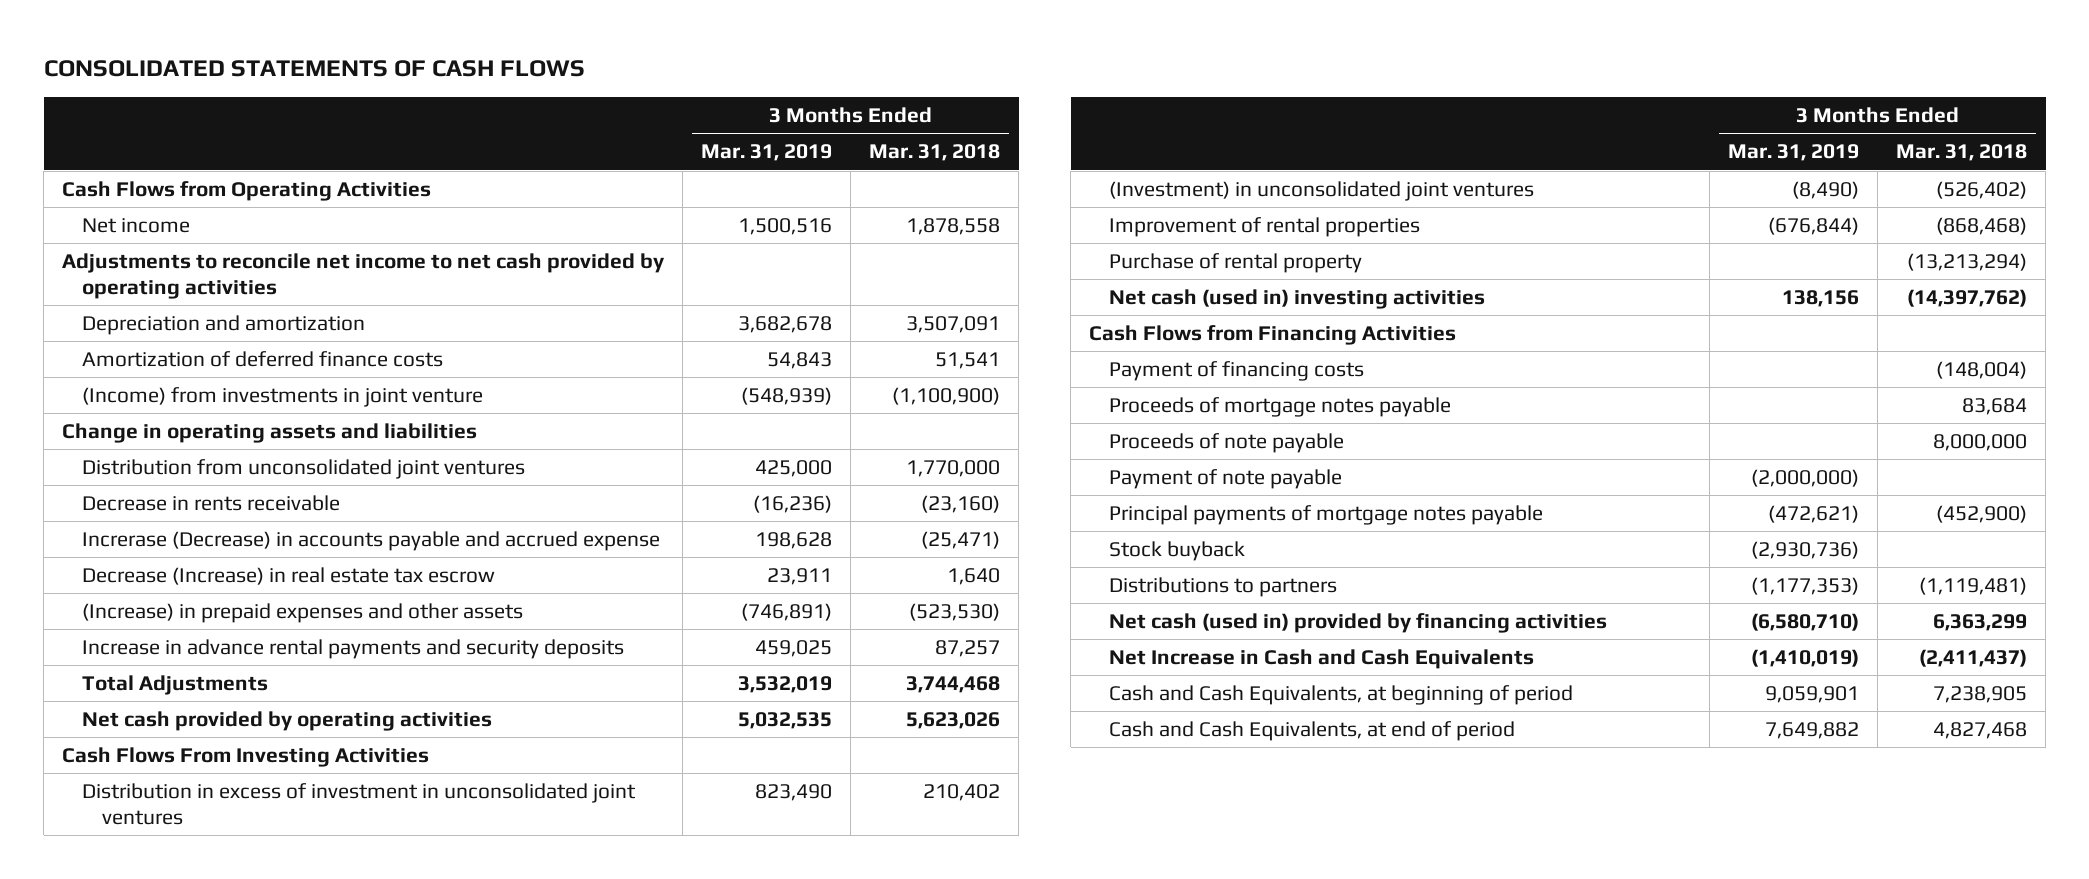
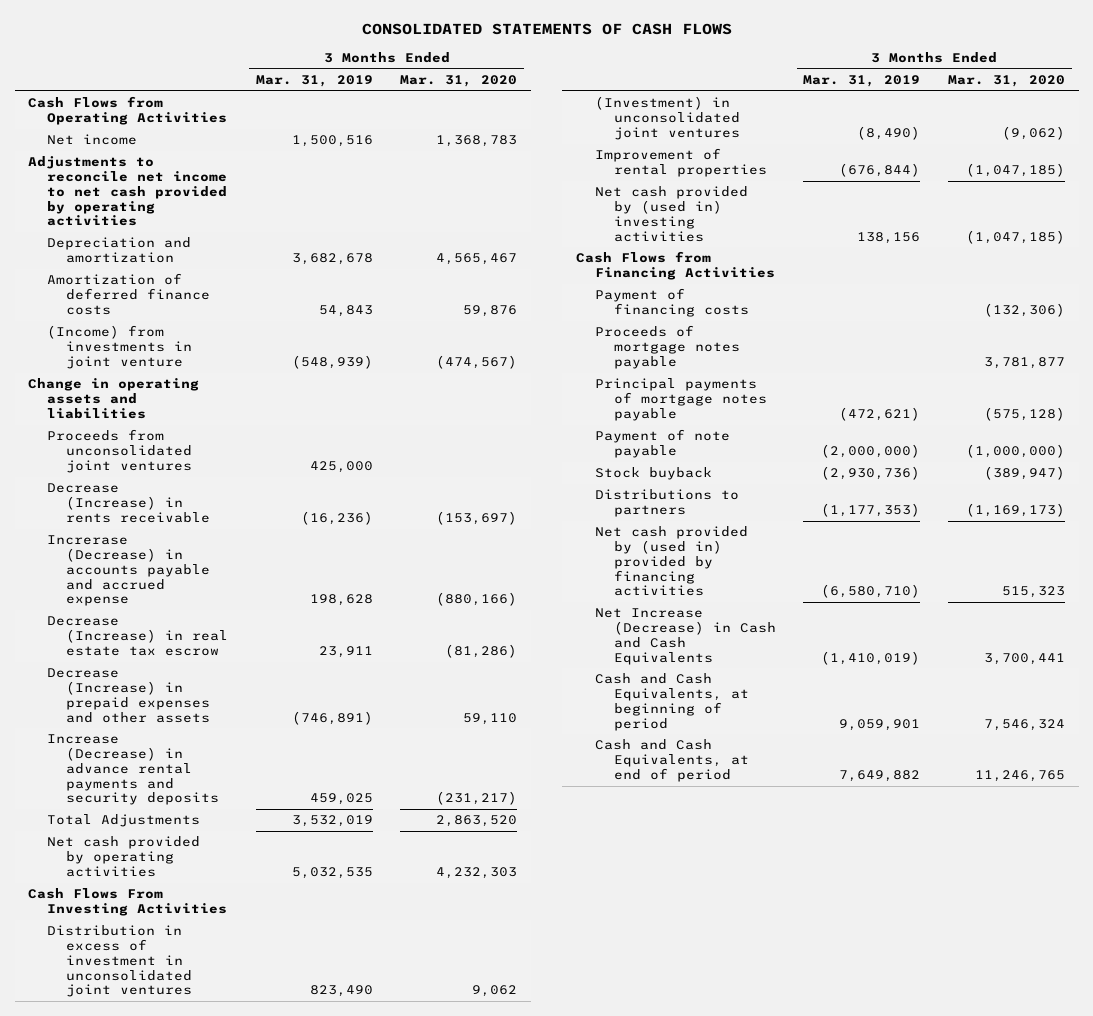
- | 3 Months Ended Mar. 31, 2019 | 3 Months Ended Mar. 31, 2018
+ | 3 Months Ended Mar. 31, 2019 | 3 Months Ended Mar. 31, 2020
- Distribution from unconsolidated joint ventures | 425,000 | 1,770,000
- Decrease in rents receivable | (16,236) | (23,160)
+ Proceeds from unconsolidated joint ventures | 425,000 |
+ Decrease (Increase) in rents receivable | (16,236) | (153,697)
- (Increase) in prepaid expenses and other assets | (746,891) | (523,530)
- Increase in advance rental payments and security deposits | 459,025 | 87,257
+ Decrease (Increase) in prepaid expenses and other assets | (746,891) | 59,110
+ Increase (Decrease) in advance rental payments and security deposits | 459,025 | (231,217)
- Purchase of rental property | | (13,213,294)
- Net cash (used in) investing activities | 138,156 | (14,397,762)
+ Net cash provided by (used in) investing activities | 138,156 | (1,047,185)
- Proceeds of note payable | | 8,000,000
moved down: Payment of note payable | (2,000,000) | (1,000,000)
- Net cash (used in) provided by financing activities | (6,580,710) | 6,363,299
- Net Increase in Cash and Cash Equivalents | (1,410,019) | (2,411,437)
+ Net cash provided by (used in) provided by financing activities | (6,580,710) | 515,323
+ Net Increase (Decrease) in Cash and Cash Equivalents | (1,410,019) | 3,700,441

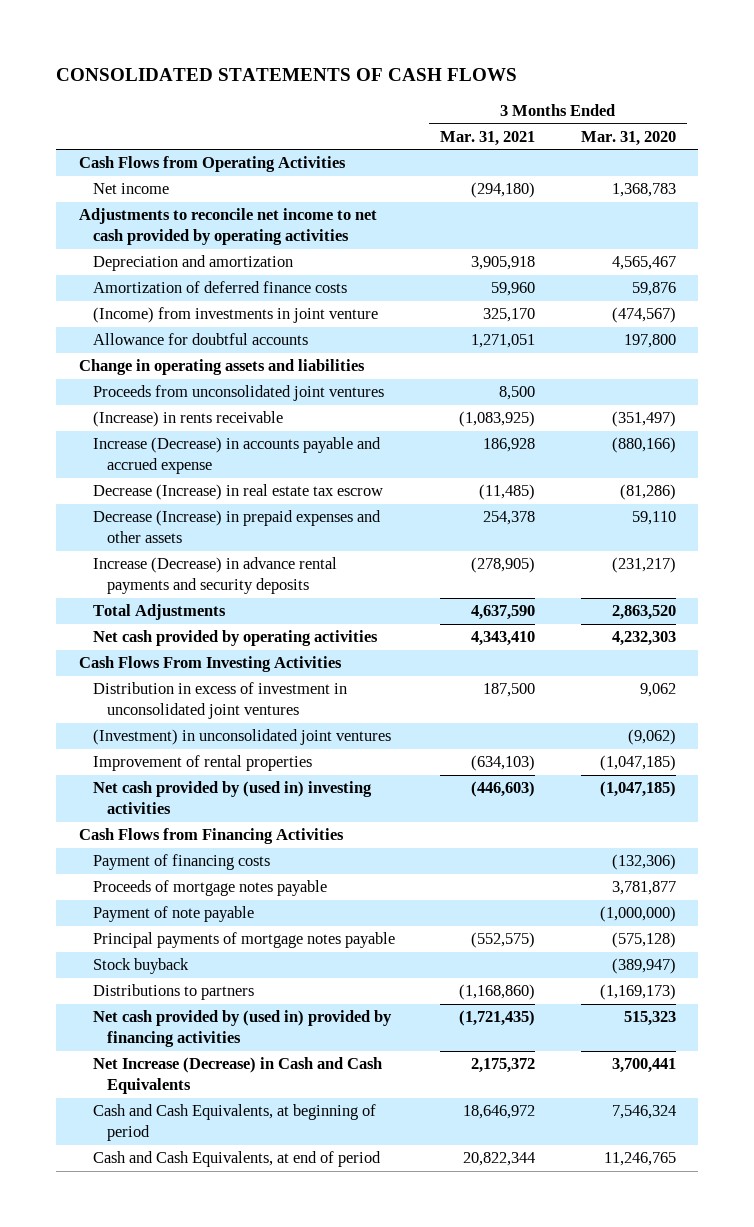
- | 3 Months Ended Mar. 31, 2019 | 3 Months Ended Mar. 31, 2020
+ | 3 Months Ended Mar. 31, 2021 | 3 Months Ended Mar. 31, 2020
+ Allowance for doubtful accounts | 1,271,051 | 197,800
- Decrease (Increase) in rents receivable | (16,236) | (153,697)
- Increrase (Decrease) in accounts payable and accrued expense | 198,628 | (880,166)
+ (Increase) in rents receivable | (1,083,925) | (351,497)
+ Increase (Decrease) in accounts payable and accrued expense | 186,928 | (880,166)
moved down: Principal payments of mortgage notes payable | (552,575) | (575,128)

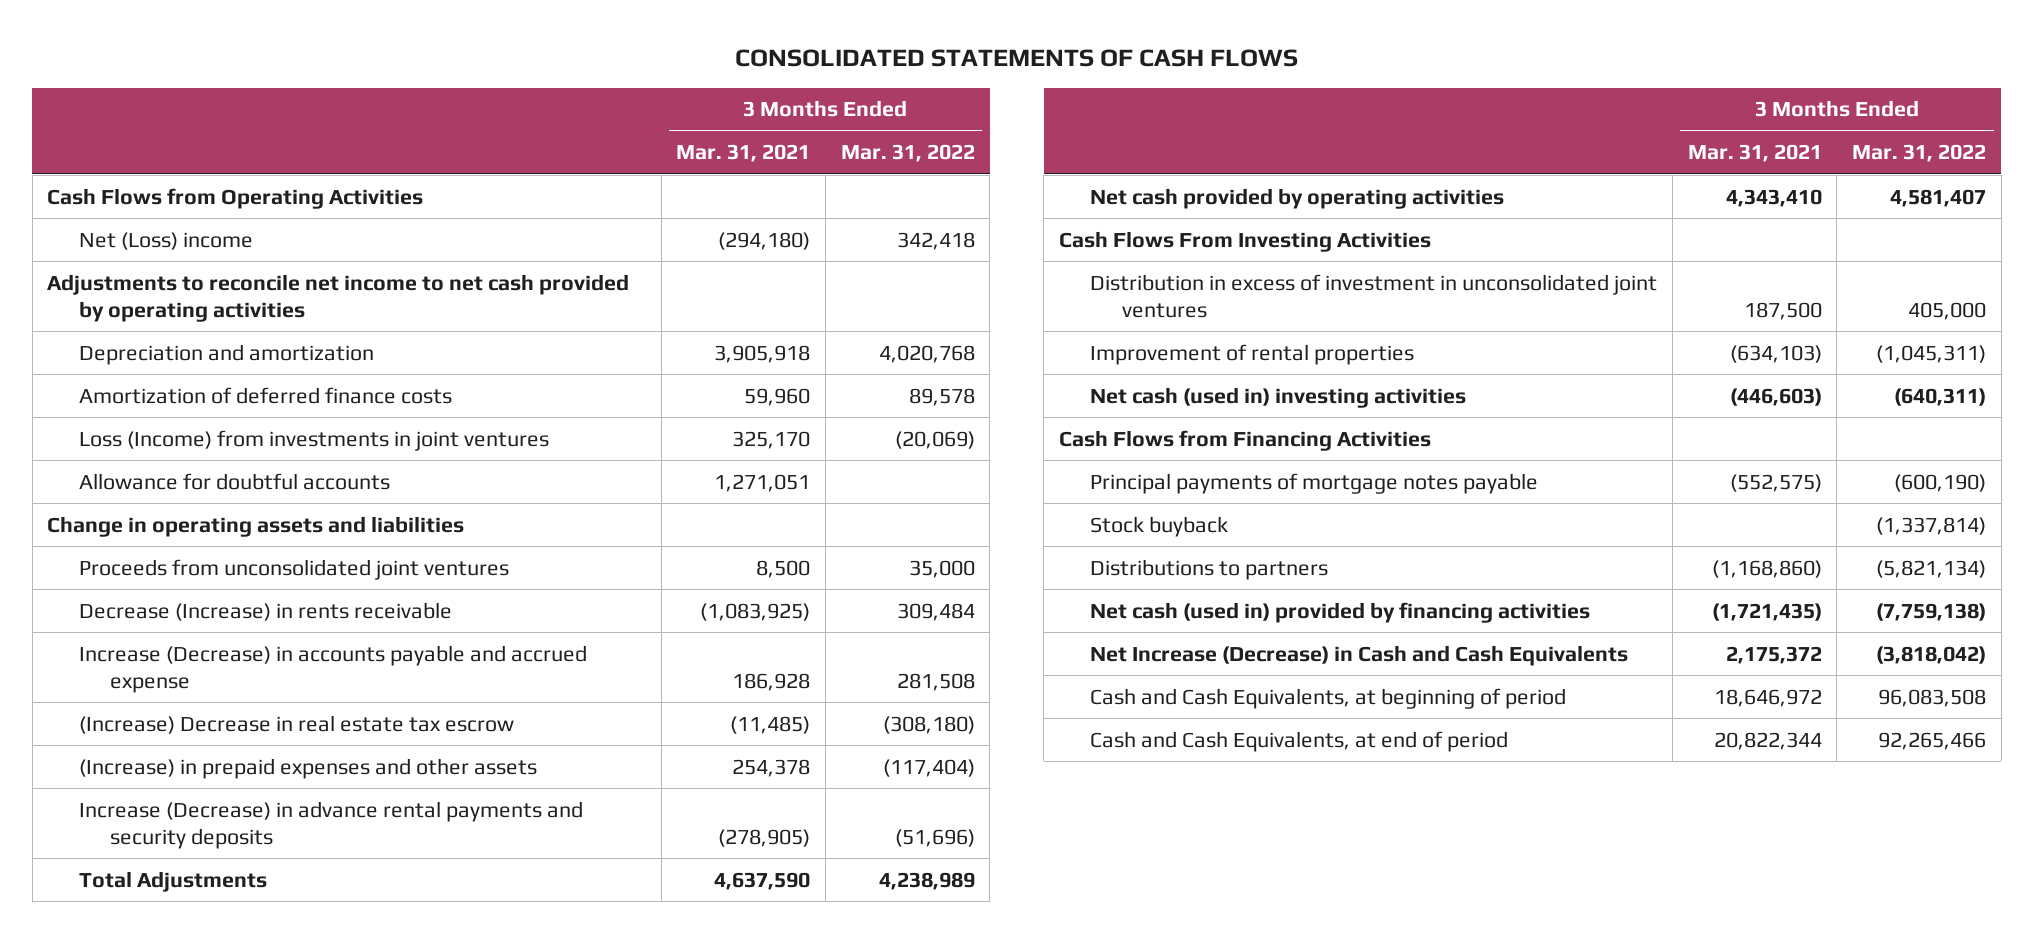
- | 3 Months Ended Mar. 31, 2021 | 3 Months Ended Mar. 31, 2020
+ | 3 Months Ended Mar. 31, 2021 | 3 Months Ended Mar. 31, 2022
- Net income | (294,180) | 1,368,783
+ Net (Loss) income | (294,180) | 342,418
- (Income) from investments in joint venture | 325,170 | (474,567)
+ Loss (Income) from investments in joint ventures | 325,170 | (20,069)
- (Increase) in rents receivable | (1,083,925) | (351,497)
+ Decrease (Increase) in rents receivable | (1,083,925) | 309,484
- Decrease (Increase) in real estate tax escrow | (11,485) | (81,286)
- Decrease (Increase) in prepaid expenses and other assets | 254,378 | 59,110
+ (Increase) Decrease in real estate tax escrow | (11,485) | (308,180)
+ (Increase) in prepaid expenses and other assets | 254,378 | (117,404)
- (Investment) in unconsolidated joint ventures | | (9,062)
- Net cash provided by (used in) investing activities | (446,603) | (1,047,185)
+ Net cash (used in) investing activities | (446,603) | (640,311)
- Payment of financing costs | | (132,306)
- Proceeds of mortgage notes payable | | 3,781,877
- Payment of note payable | | (1,000,000)
- Net cash provided by (used in) provided by financing activities | (1,721,435) | 515,323
+ Net cash (used in) provided by financing activities | (1,721,435) | (7,759,138)

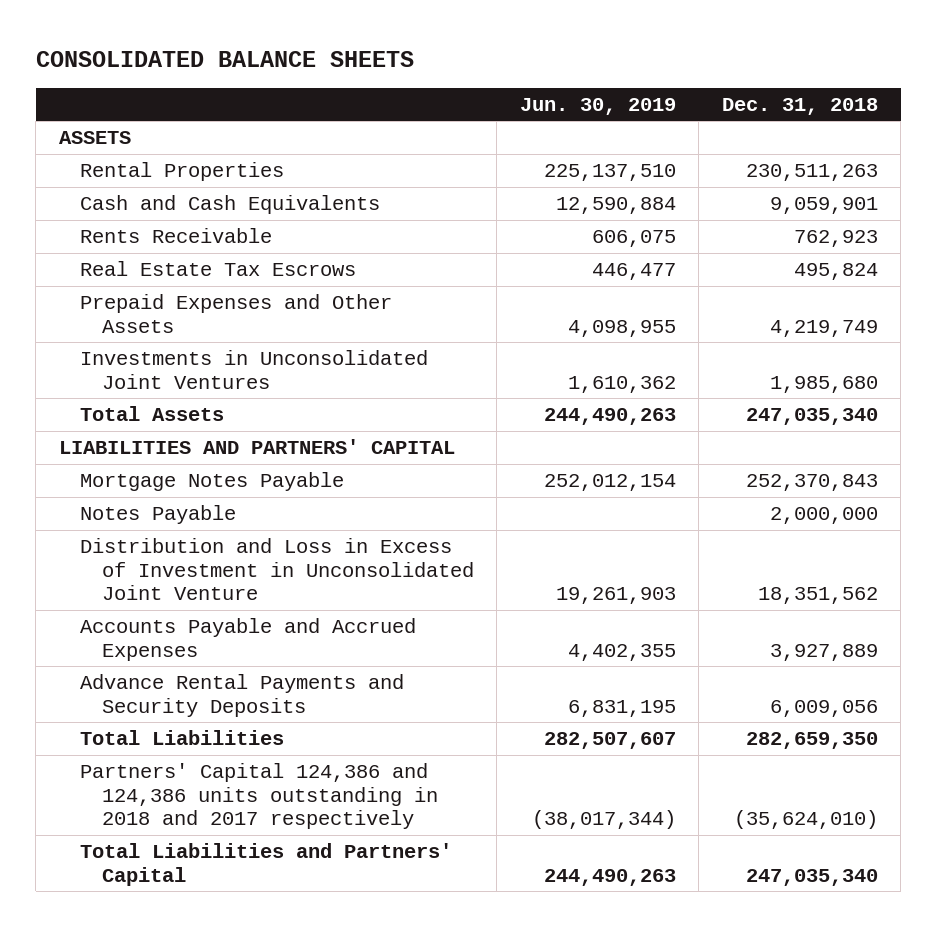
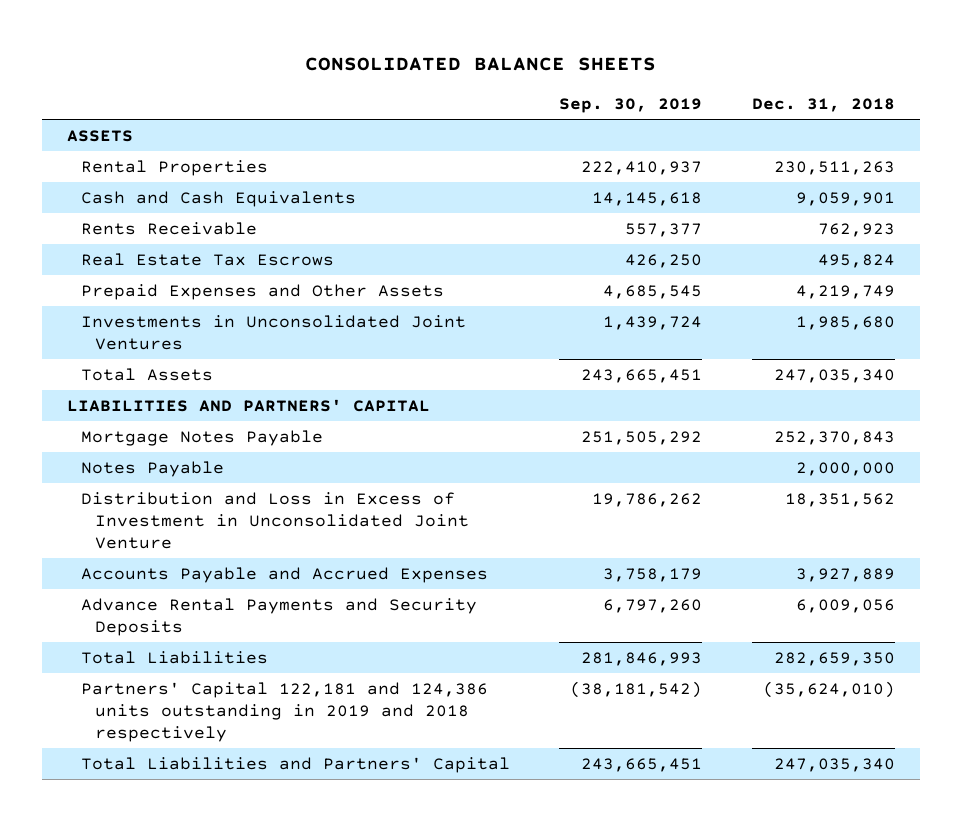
- | Jun. 30, 2019 | Dec. 31, 2018
+ | Sep. 30, 2019 | Dec. 31, 2018
- Partners' Capital 124,386 and 124,386 units outstanding in 2018 and 2017 respectively | (38,017,344) | (35,624,010)
+ Partners' Capital 122,181 and 124,386 units outstanding in 2019 and 2018 respectively | (38,181,542) | (35,624,010)

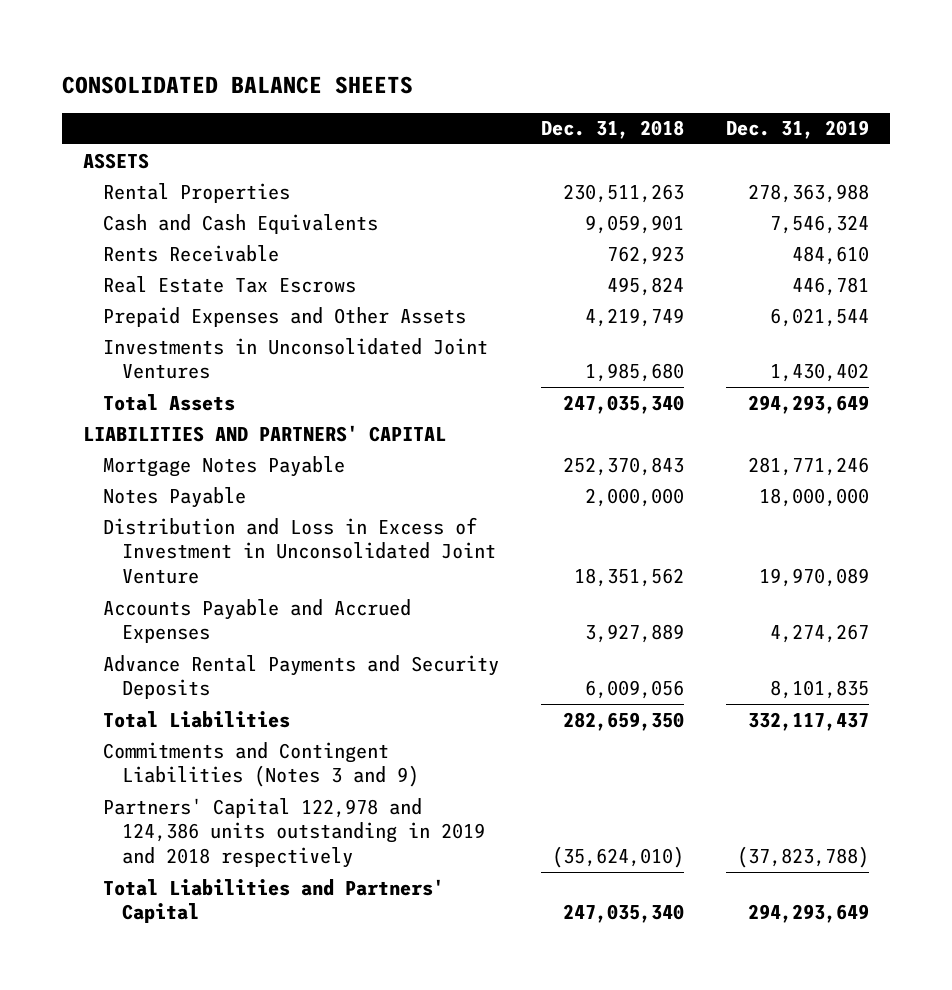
- | Sep. 30, 2019 | Dec. 31, 2018
+ | Dec. 31, 2018 | Dec. 31, 2019
- Partners' Capital 122,181 and 124,386 units outstanding in 2019 and 2018 respectively | (38,181,542) | (35,624,010)
+ Commitments and Contingent Liabilities (Notes 3 and 9)
+ Partners' Capital 122,978 and 124,386 units outstanding in 2019 and 2018 respectively | (35,624,010) | (37,823,788)

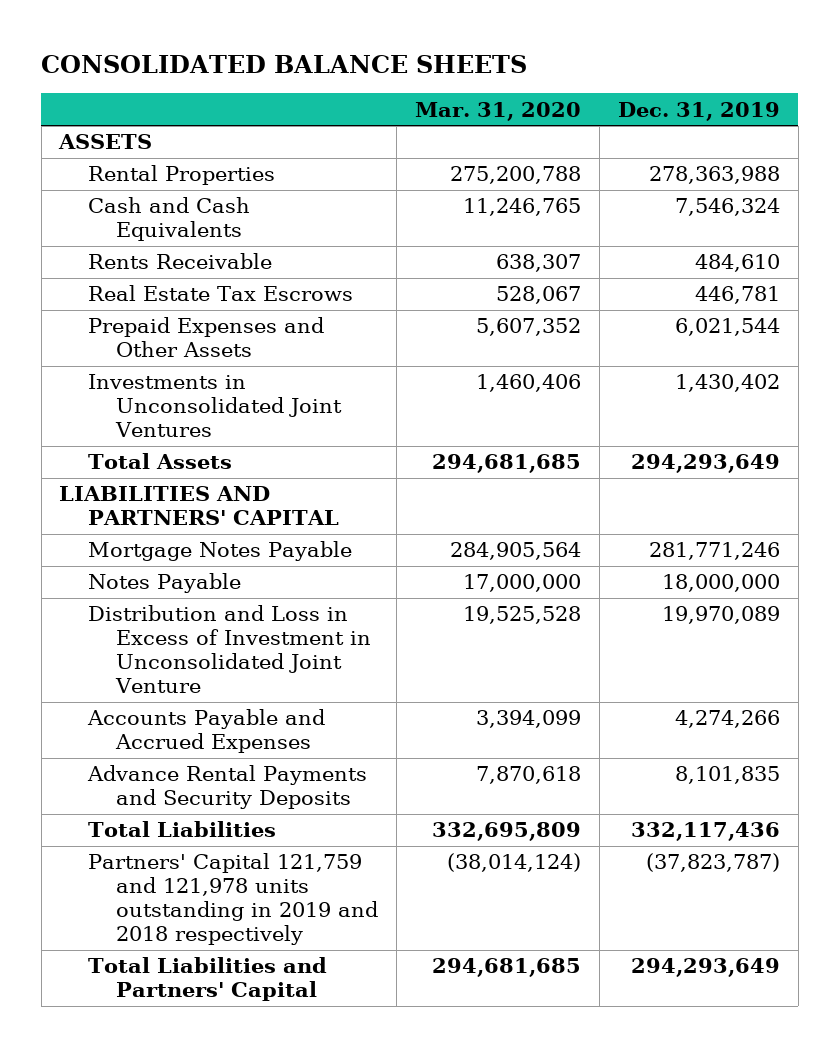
- | Dec. 31, 2018 | Dec. 31, 2019
+ | Mar. 31, 2020 | Dec. 31, 2019
- Accounts Payable and Accrued Expenses | 3,927,889 | 4,274,267
+ Accounts Payable and Accrued Expenses | 3,394,099 | 4,274,266
- Total Liabilities | 282,659,350 | 332,117,437
- Commitments and Contingent Liabilities (Notes 3 and 9)
- Partners' Capital 122,978 and 124,386 units outstanding in 2019 and 2018 respectively | (35,624,010) | (37,823,788)
+ Total Liabilities | 332,695,809 | 332,117,436
+ Partners' Capital 121,759 and 121,978 units outstanding in 2019 and 2018 respectively | (38,014,124) | (37,823,787)

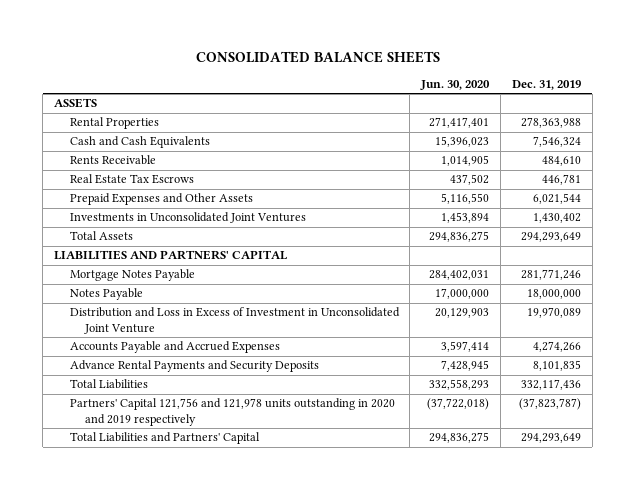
- | Mar. 31, 2020 | Dec. 31, 2019
+ | Jun. 30, 2020 | Dec. 31, 2019
- Partners' Capital 121,759 and 121,978 units outstanding in 2019 and 2018 respectively | (38,014,124) | (37,823,787)
+ Partners' Capital 121,756 and 121,978 units outstanding in 2020 and 2019 respectively | (37,722,018) | (37,823,787)

